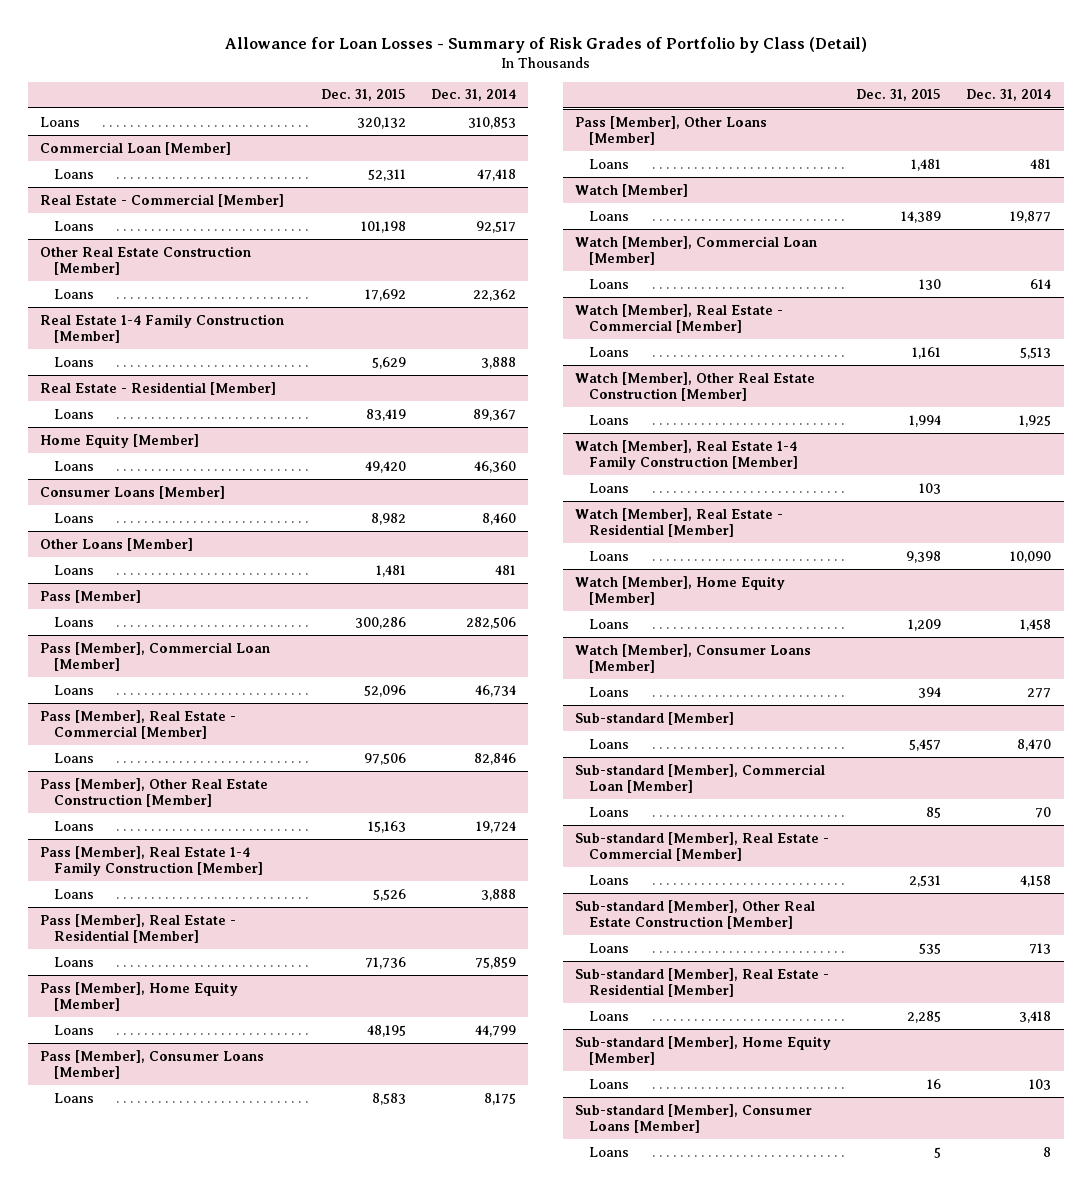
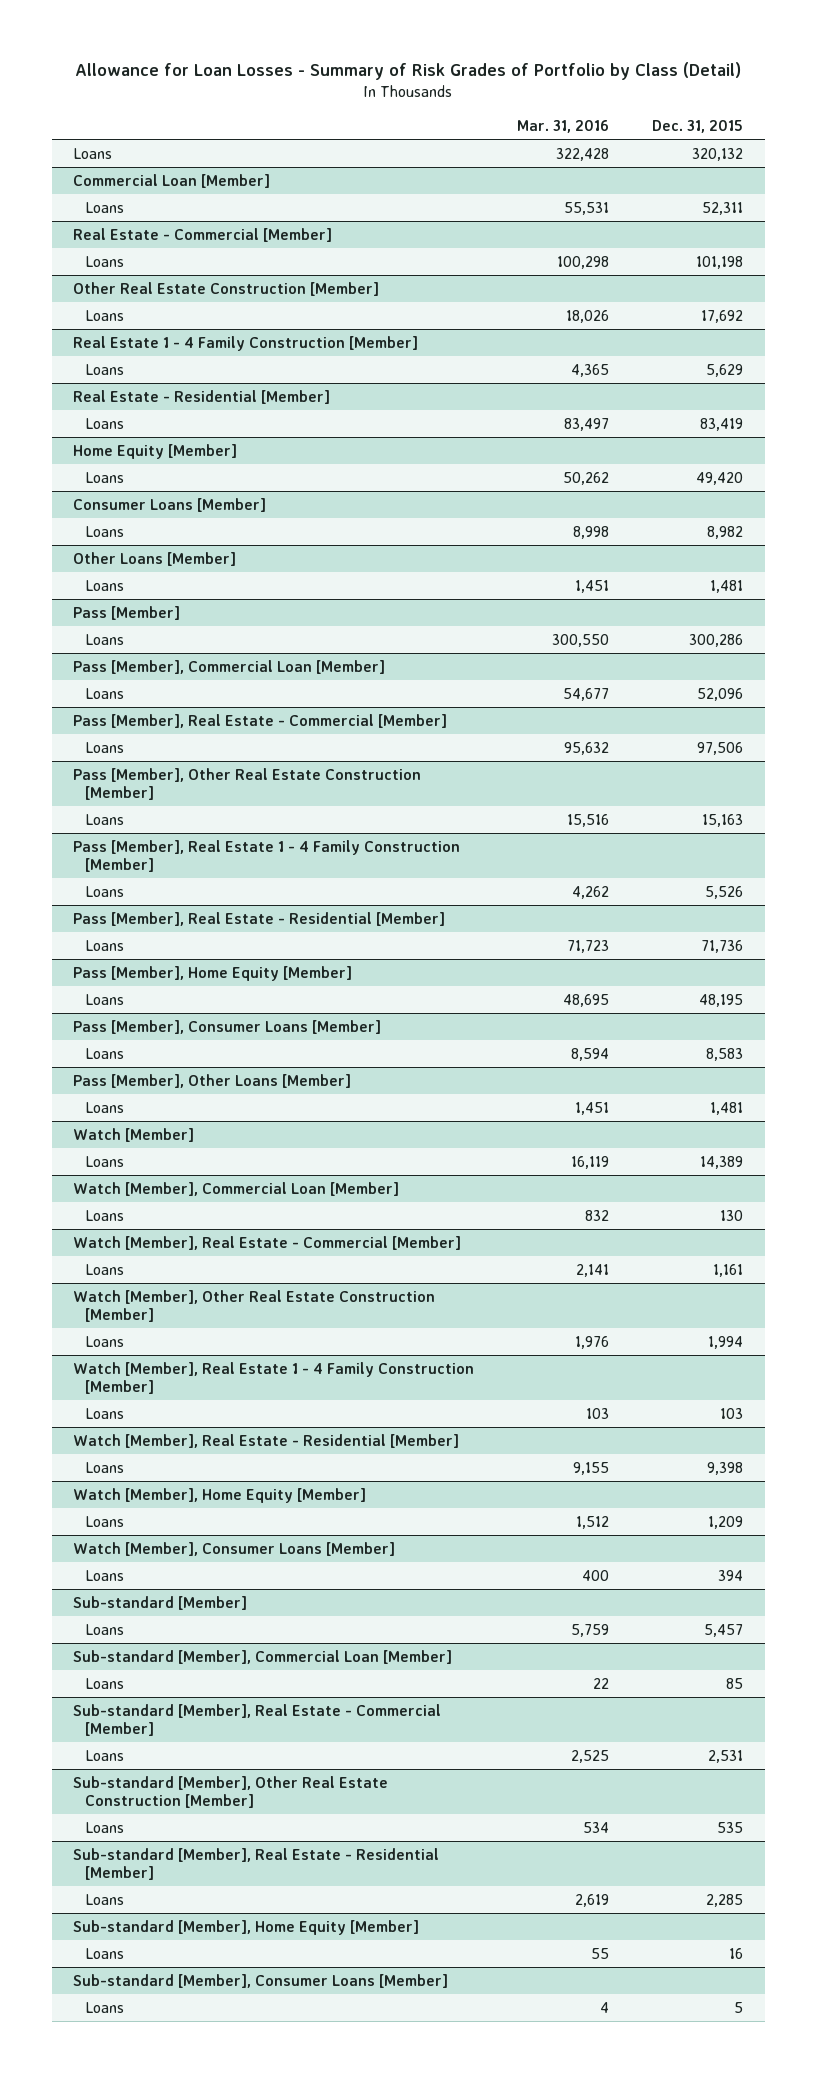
- | Dec. 31, 2015 | Dec. 31, 2014
+ | Mar. 31, 2016 | Dec. 31, 2015
- Real Estate 1-4 Family Construction [Member]
+ Real Estate 1 - 4 Family Construction [Member]
- Pass [Member], Real Estate 1-4 Family Construction [Member]
+ Pass [Member], Real Estate 1 - 4 Family Construction [Member]
- Watch [Member], Real Estate 1-4 Family Construction [Member]
+ Watch [Member], Real Estate 1 - 4 Family Construction [Member]

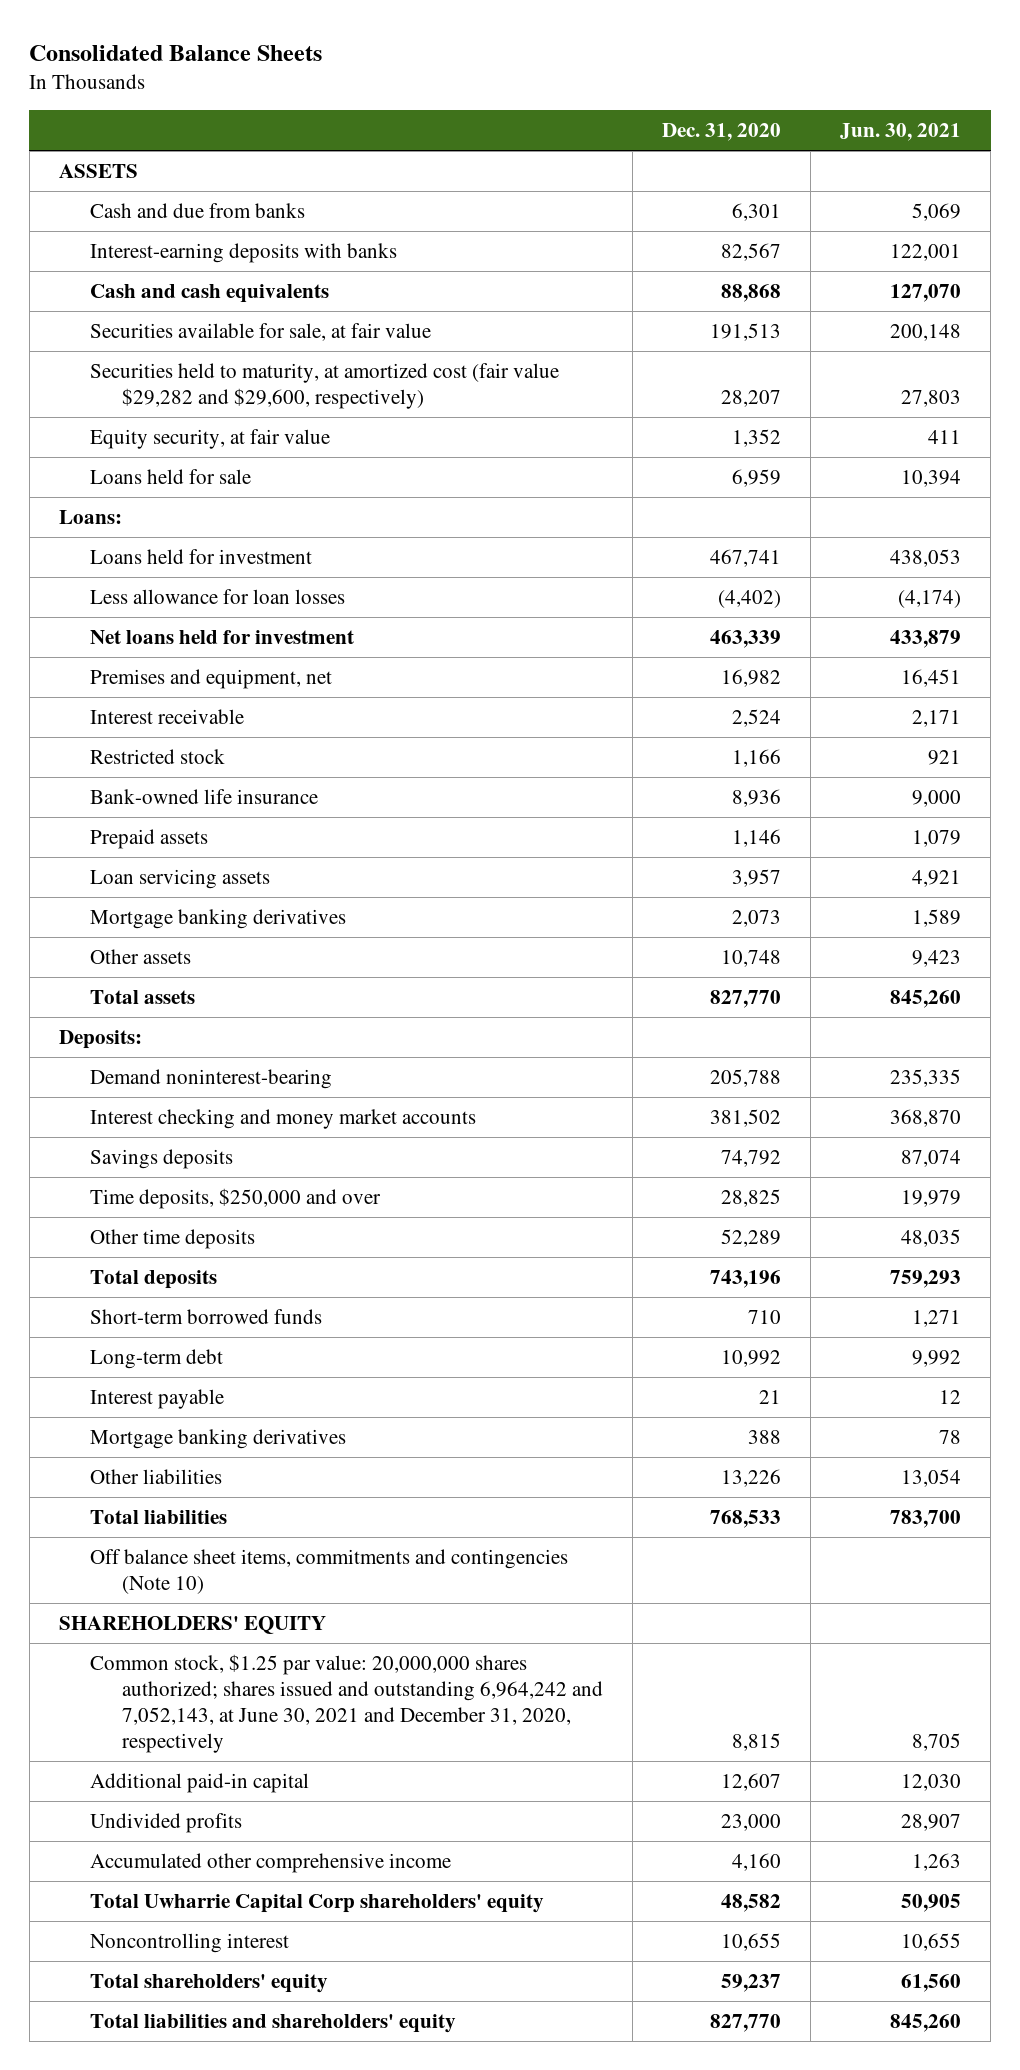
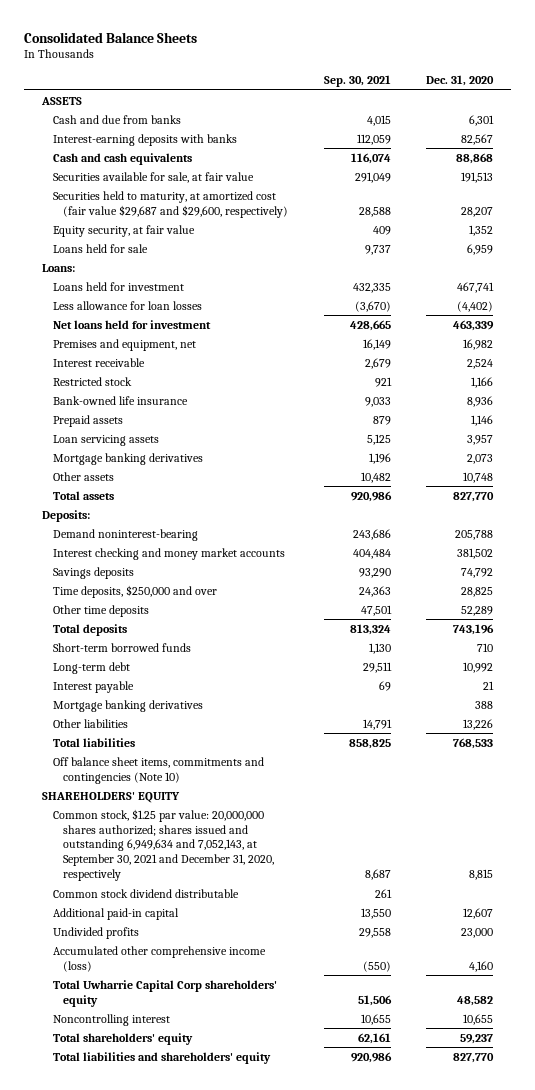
- | Dec. 31, 2020 | Jun. 30, 2021
+ | Sep. 30, 2021 | Dec. 31, 2020
- Securities held to maturity, at amortized cost (fair value $29,282 and $29,600, respectively) | 28,207 | 27,803
+ Securities held to maturity, at amortized cost (fair value $29,687 and $29,600, respectively) | 28,588 | 28,207
- Common stock, $1.25 par value: 20,000,000 shares authorized; shares issued and outstanding 6,964,242 and 7,052,143, at June 30, 2021 and December 31, 2020, respectively | 8,815 | 8,705
+ Common stock, $1.25 par value: 20,000,000 shares authorized; shares issued and outstanding 6,949,634 and 7,052,143, at September 30, 2021 and December 31, 2020, respectively | 8,687 | 8,815
+ Common stock dividend distributable | 261 |
- Accumulated other comprehensive income | 4,160 | 1,263
+ Accumulated other comprehensive income (loss) | (550) | 4,160

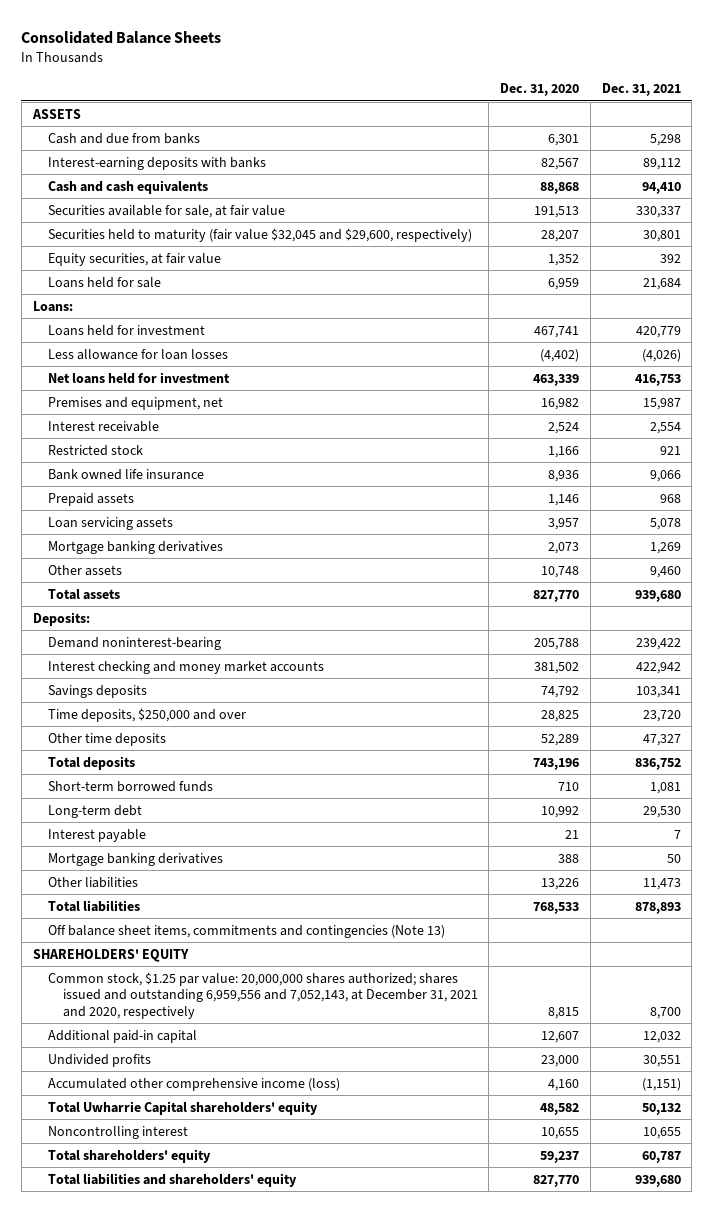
- | Sep. 30, 2021 | Dec. 31, 2020
+ | Dec. 31, 2020 | Dec. 31, 2021
- Securities held to maturity, at amortized cost (fair value $29,687 and $29,600, respectively) | 28,588 | 28,207
- Equity security, at fair value | 409 | 1,352
+ Securities held to maturity (fair value $32,045 and $29,600, respectively) | 28,207 | 30,801
+ Equity securities, at fair value | 1,352 | 392
- Bank-owned life insurance | 9,033 | 8,936
+ Bank owned life insurance | 8,936 | 9,066
- Off balance sheet items, commitments and contingencies (Note 10)
+ Off balance sheet items, commitments and contingencies (Note 13)
- Common stock, $1.25 par value: 20,000,000 shares authorized; shares issued and outstanding 6,949,634 and 7,052,143, at September 30, 2021 and December 31, 2020, respectively | 8,687 | 8,815
- Common stock dividend distributable | 261 |
+ Common stock, $1.25 par value: 20,000,000 shares authorized; shares issued and outstanding 6,959,556 and 7,052,143, at December 31, 2021 and 2020, respectively | 8,815 | 8,700
- Total Uwharrie Capital Corp shareholders' equity | 51,506 | 48,582
+ Total Uwharrie Capital shareholders' equity | 48,582 | 50,132

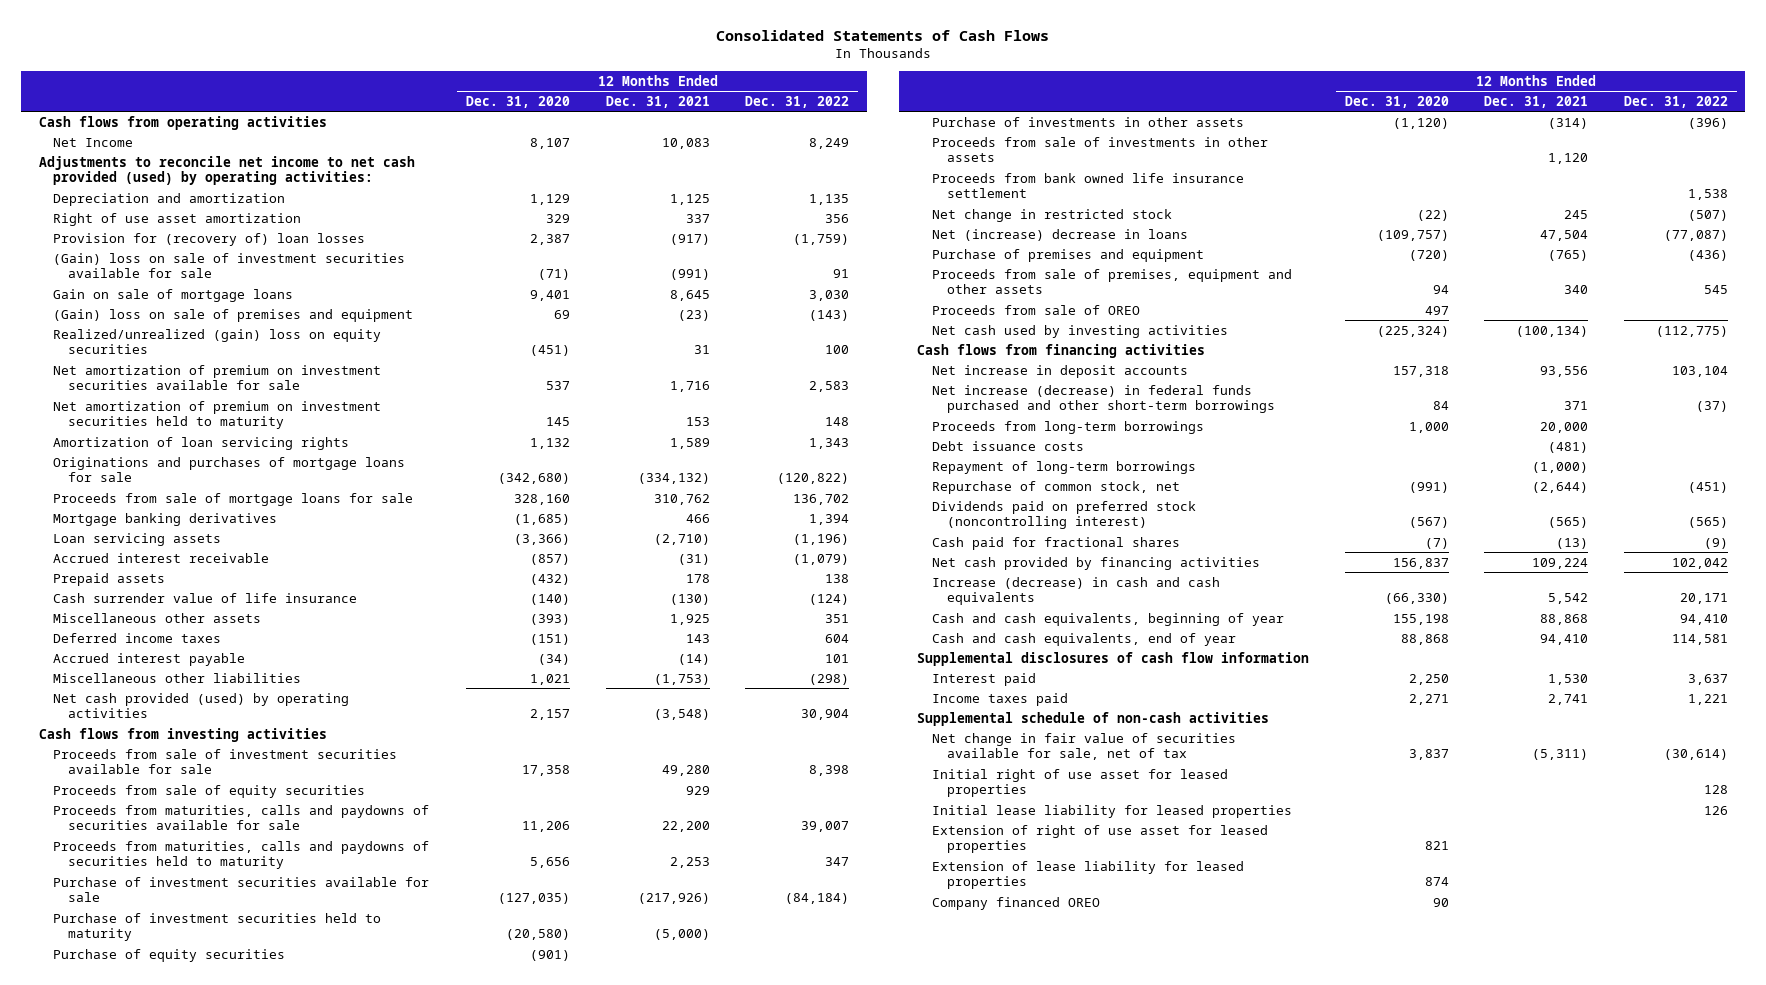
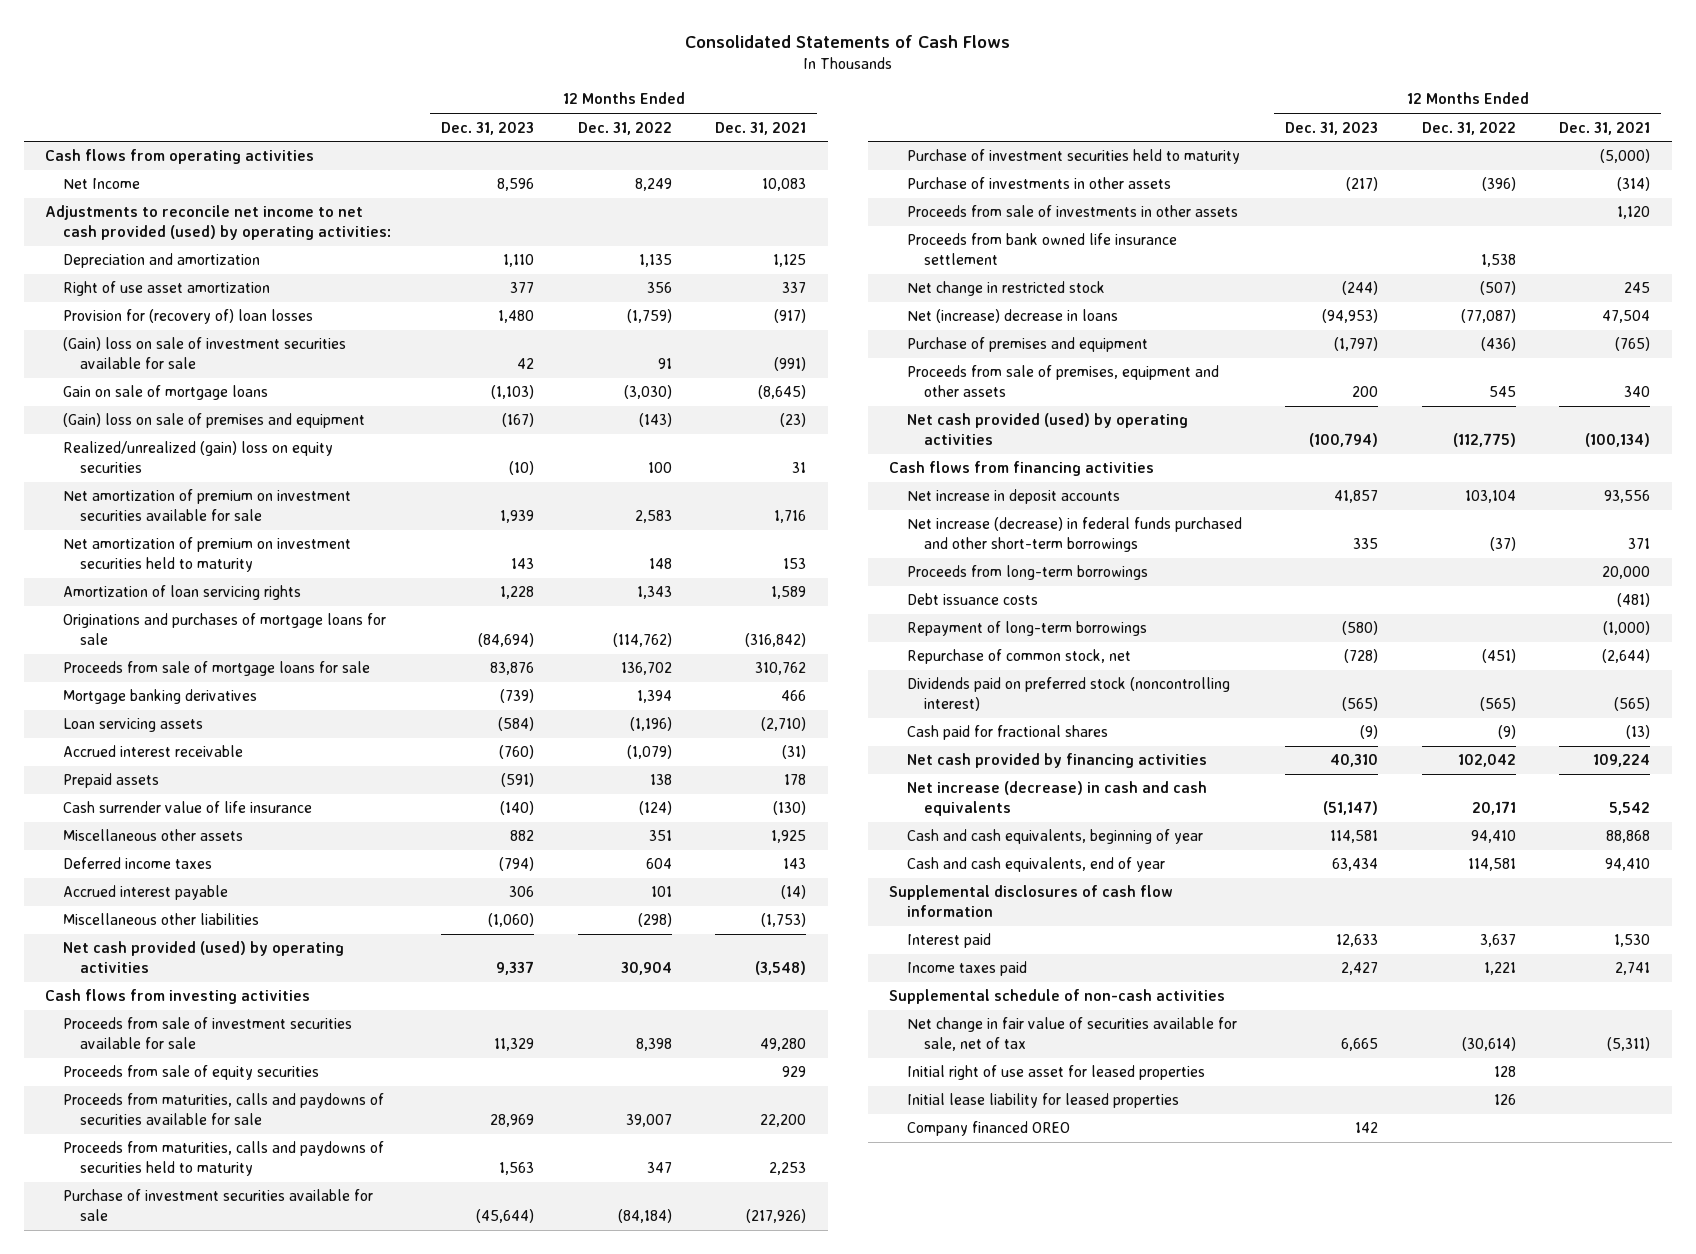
- | 12 Months Ended Dec. 31, 2020 | 12 Months Ended Dec. 31, 2021 | 12 Months Ended Dec. 31, 2022
+ | 12 Months Ended Dec. 31, 2023 | 12 Months Ended Dec. 31, 2022 | 12 Months Ended Dec. 31, 2021
- Gain on sale of mortgage loans | 9,401 | 8,645 | 3,030
+ Gain on sale of mortgage loans | (1,103) | (3,030) | (8,645)
- Originations and purchases of mortgage loans for sale | (342,680) | (334,132) | (120,822)
+ Originations and purchases of mortgage loans for sale | (84,694) | (114,762) | (316,842)
- Purchase of equity securities | (901) | |
- Proceeds from sale of OREO | 497 | |
- Net cash used by investing activities | (225,324) | (100,134) | (112,775)
+ Net cash provided (used) by operating activities | (100,794) | (112,775) | (100,134)
- Increase (decrease) in cash and cash equivalents | (66,330) | 5,542 | 20,171
+ Net increase (decrease) in cash and cash equivalents | (51,147) | 20,171 | 5,542
- Extension of right of use asset for leased properties | 821 | |
- Extension of lease liability for leased properties | 874 | |

